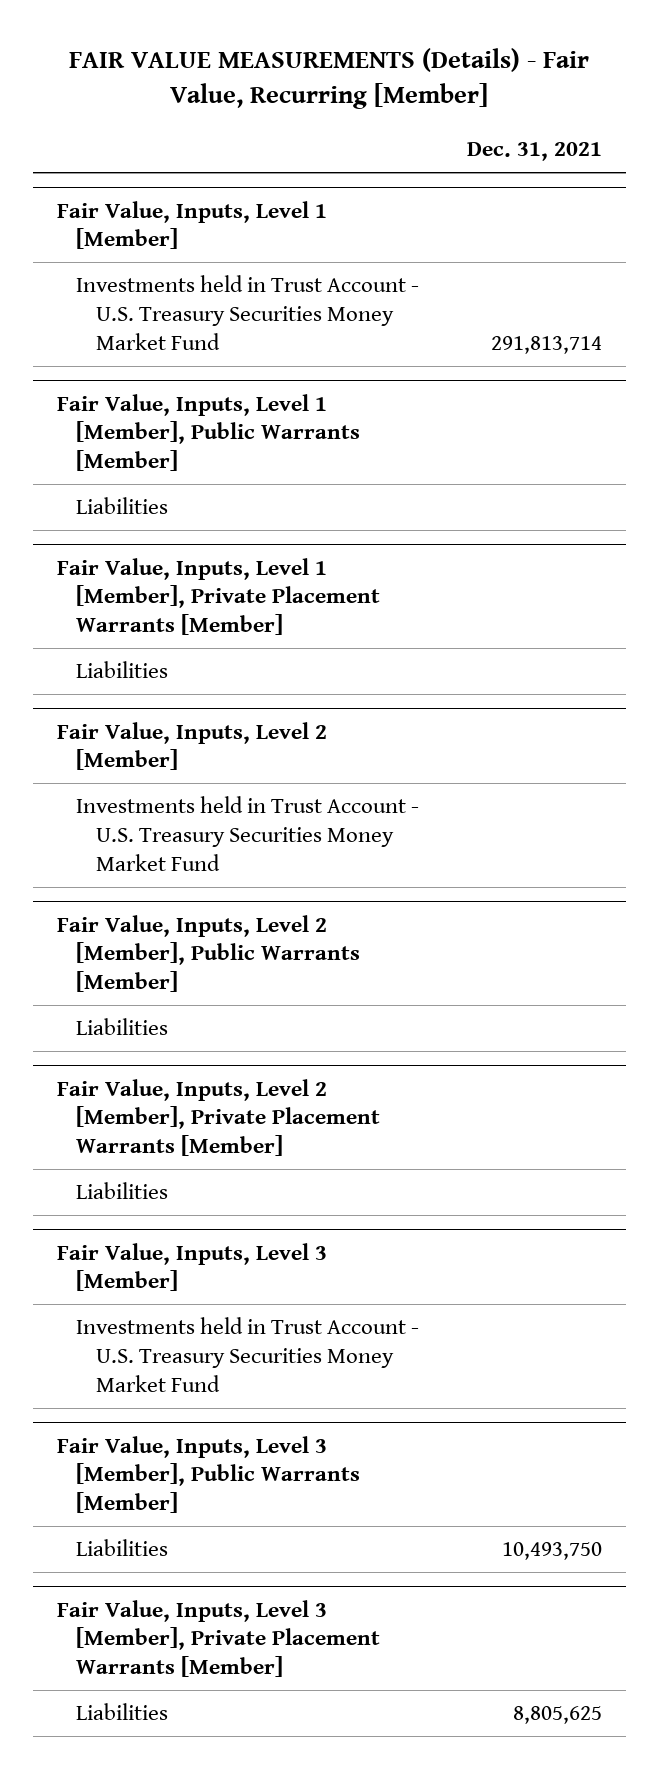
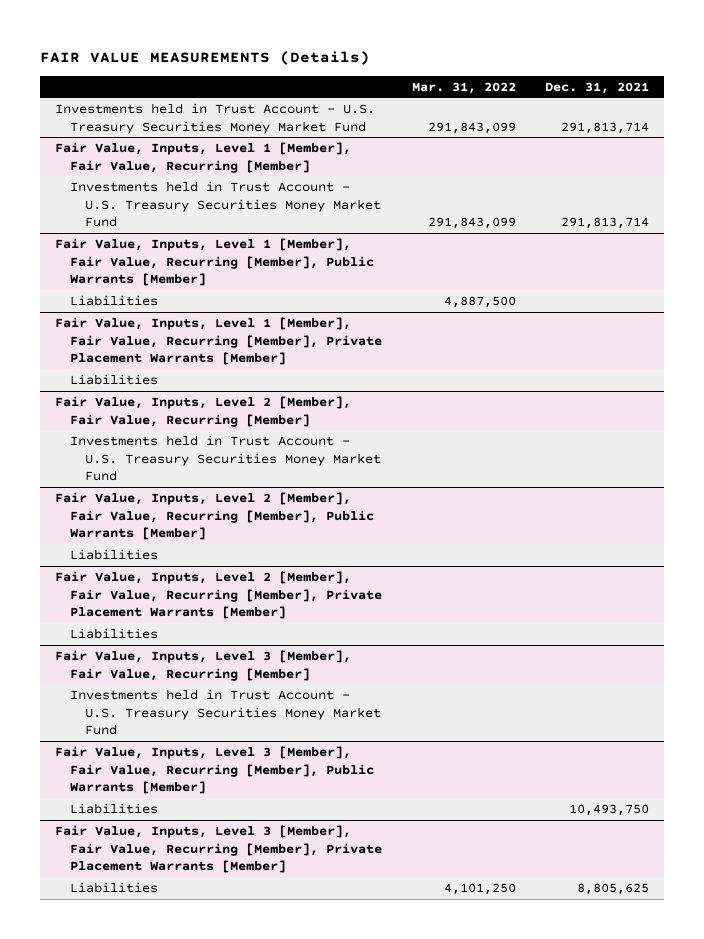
- FAIR VALUE MEASUREMENTS (Details) - Fair Value, Recurring [Member]
+ FAIR VALUE MEASUREMENTS (Details)
- | Dec. 31, 2021
+ | Mar. 31, 2022 | Dec. 31, 2021
- Fair Value, Inputs, Level 1 [Member]
- Fair Value, Inputs, Level 1 [Member], Public Warrants [Member]
+ Fair Value, Inputs, Level 1 [Member], Fair Value, Recurring [Member]
+ Investments held in Trust Account - U.S. Treasury Securities Money Market Fund | 291,843,099 | 291,813,714
+ Fair Value, Inputs, Level 1 [Member], Fair Value, Recurring [Member], Public Warrants [Member]
- Fair Value, Inputs, Level 1 [Member], Private Placement Warrants [Member]
+ Fair Value, Inputs, Level 1 [Member], Fair Value, Recurring [Member], Private Placement Warrants [Member]
- Fair Value, Inputs, Level 2 [Member]
+ Fair Value, Inputs, Level 2 [Member], Fair Value, Recurring [Member]
- Fair Value, Inputs, Level 2 [Member], Public Warrants [Member]
+ Fair Value, Inputs, Level 2 [Member], Fair Value, Recurring [Member], Public Warrants [Member]
- Fair Value, Inputs, Level 2 [Member], Private Placement Warrants [Member]
+ Fair Value, Inputs, Level 2 [Member], Fair Value, Recurring [Member], Private Placement Warrants [Member]
- Fair Value, Inputs, Level 3 [Member]
+ Fair Value, Inputs, Level 3 [Member], Fair Value, Recurring [Member]
- Fair Value, Inputs, Level 3 [Member], Public Warrants [Member]
+ Fair Value, Inputs, Level 3 [Member], Fair Value, Recurring [Member], Public Warrants [Member]
- Fair Value, Inputs, Level 3 [Member], Private Placement Warrants [Member]
+ Fair Value, Inputs, Level 3 [Member], Fair Value, Recurring [Member], Private Placement Warrants [Member]

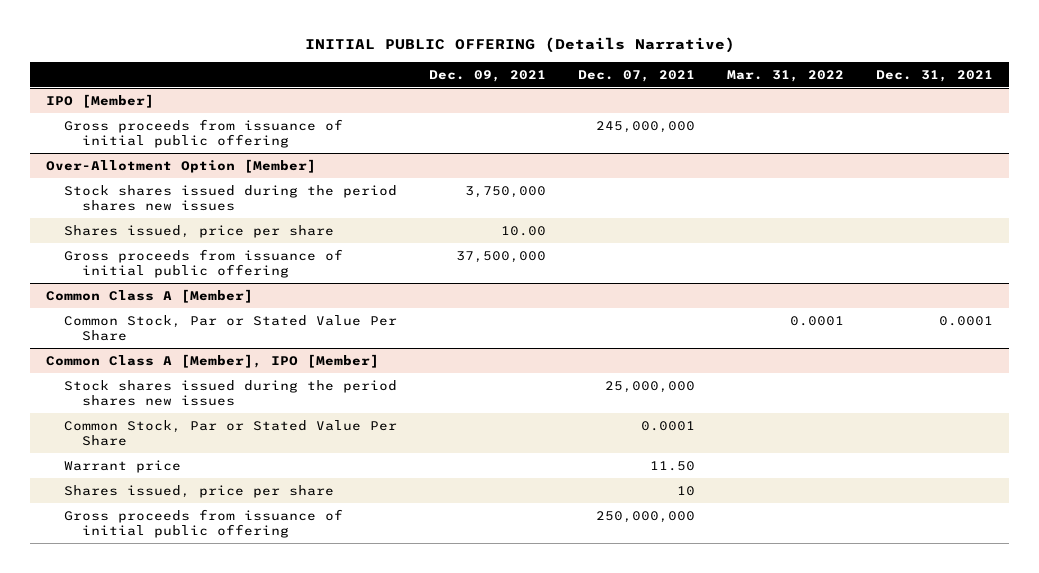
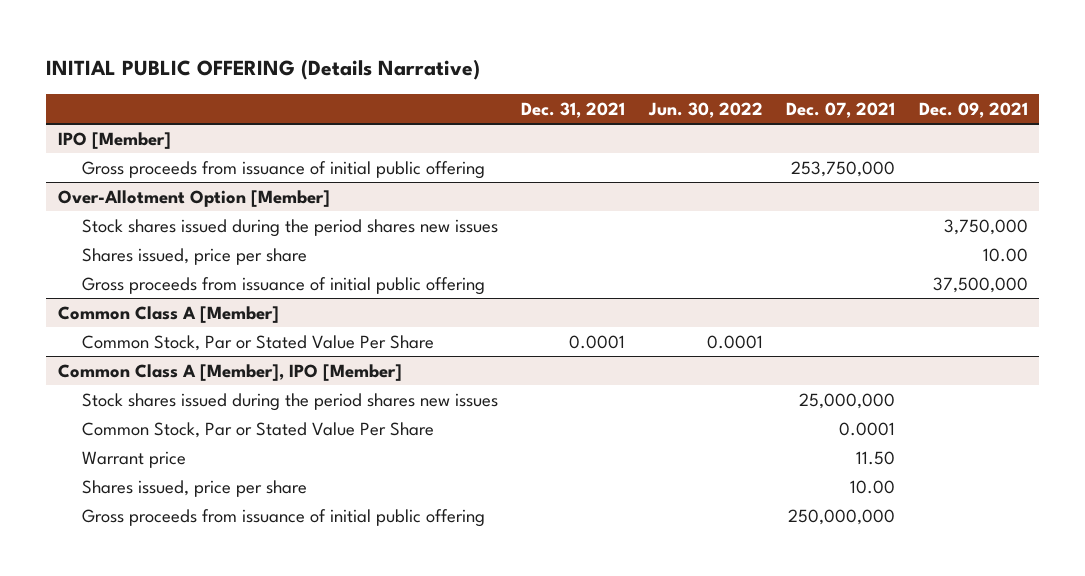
- | Dec. 09, 2021 | Dec. 07, 2021 | Mar. 31, 2022 | Dec. 31, 2021
+ | Dec. 31, 2021 | Jun. 30, 2022 | Dec. 07, 2021 | Dec. 09, 2021
@ IPO [Member]
- Gross proceeds from issuance of initial public offering | | 245,000,000 | |
+ Gross proceeds from issuance of initial public offering | | | 253,750,000 |
@ Common Class A [Member], IPO [Member]
- Shares issued, price per share | | 10 | |
+ Shares issued, price per share | | | 10.00 |

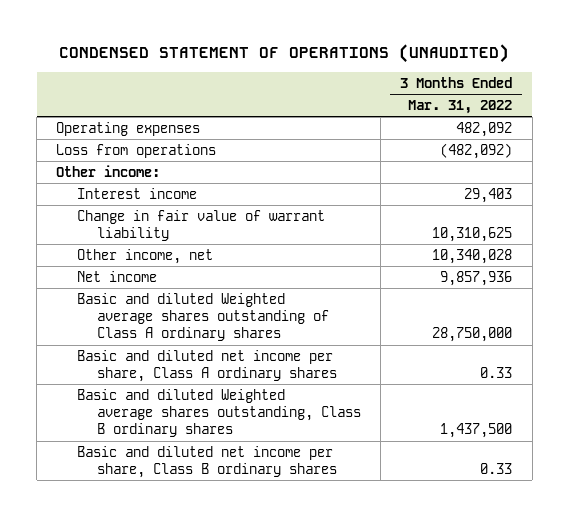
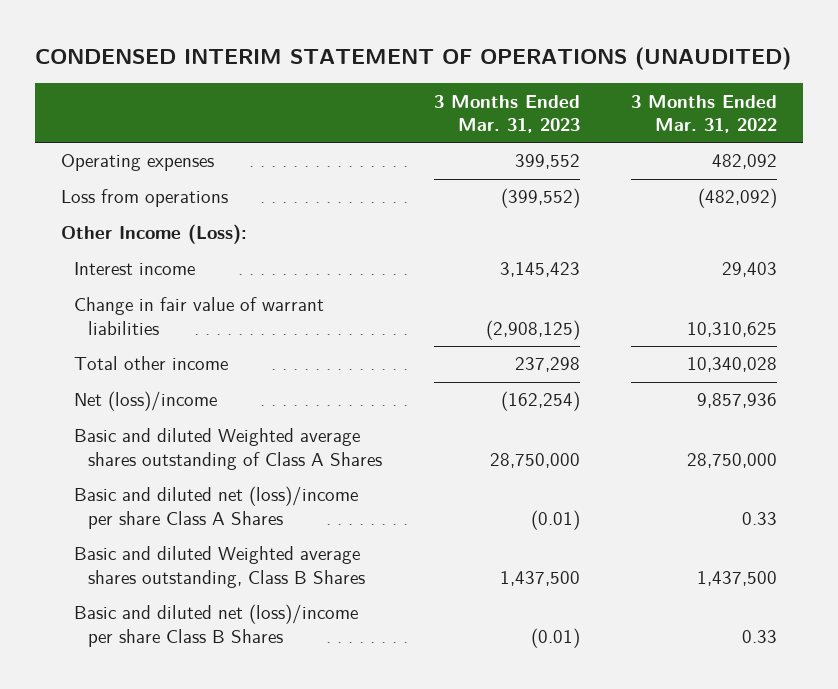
- CONDENSED STATEMENT OF OPERATIONS (UNAUDITED)
+ CONDENSED INTERIM STATEMENT OF OPERATIONS (UNAUDITED)
- | 3 Months Ended Mar. 31, 2022
+ | 3 Months Ended Mar. 31, 2023 | 3 Months Ended Mar. 31, 2022
- Other income:
+ Other Income (Loss):
- Change in fair value of warrant liability | 10,310,625
- Other income, net | 10,340,028
- Net income | 9,857,936
- Basic and diluted Weighted average shares outstanding of Class A ordinary shares | 28,750,000
- Basic and diluted net income per share, Class A ordinary shares | 0.33
- Basic and diluted Weighted average shares outstanding, Class B ordinary shares | 1,437,500
- Basic and diluted net income per share, Class B ordinary shares | 0.33
+ Change in fair value of warrant liabilities | (2,908,125) | 10,310,625
+ Total other income | 237,298 | 10,340,028
+ Net (loss)/income | (162,254) | 9,857,936
+ Basic and diluted Weighted average shares outstanding of Class A Shares | 28,750,000 | 28,750,000
+ Basic and diluted net (loss)/income per share Class A Shares | (0.01) | 0.33
+ Basic and diluted Weighted average shares outstanding, Class B Shares | 1,437,500 | 1,437,500
+ Basic and diluted net (loss)/income per share Class B Shares | (0.01) | 0.33

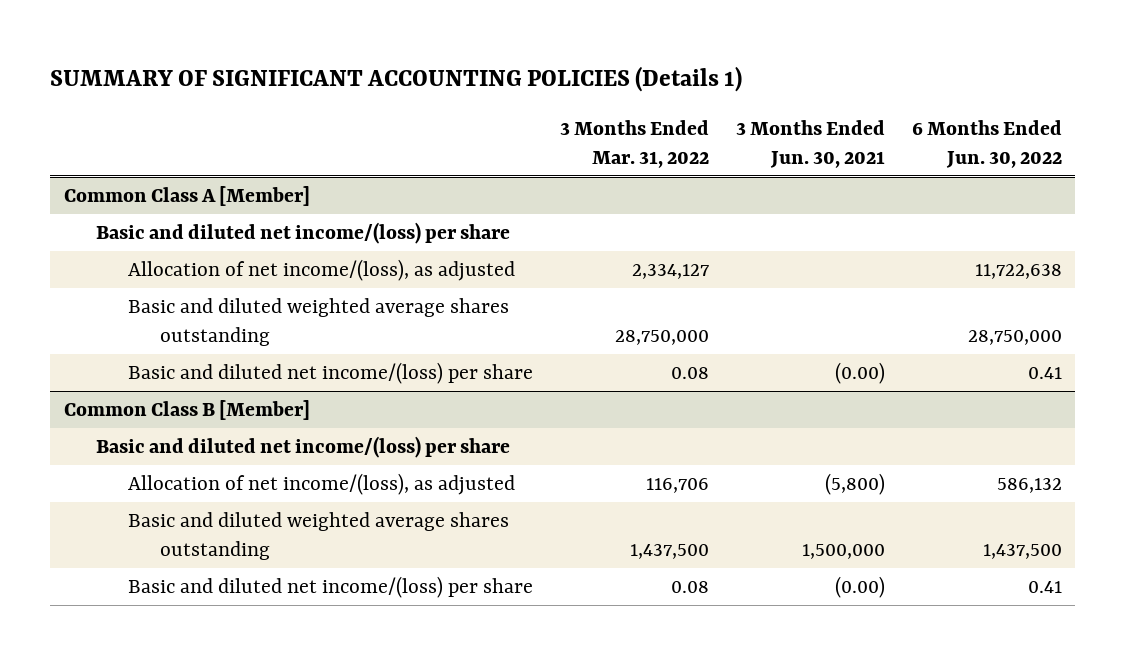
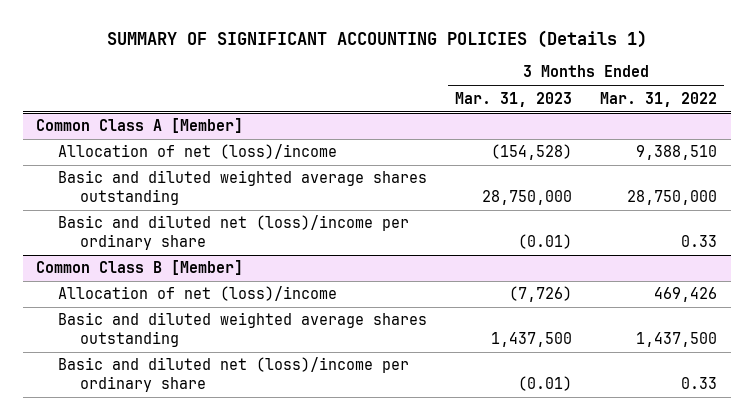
- | 3 Months Ended Mar. 31, 2022 | 3 Months Ended Jun. 30, 2021 | 6 Months Ended Jun. 30, 2022
+ | 3 Months Ended Mar. 31, 2023 | 3 Months Ended Mar. 31, 2022
@ Common Class A [Member]
- Basic and diluted net income/(loss) per share
- Allocation of net income/(loss), as adjusted | 2,334,127 | | 11,722,638
+ Allocation of net (loss)/income | (154,528) | 9,388,510
- Basic and diluted net income/(loss) per share | 0.08 | (0.00) | 0.41
+ Basic and diluted net (loss)/income per ordinary share | (0.01) | 0.33
@ Common Class B [Member]
- Basic and diluted net income/(loss) per share
- Allocation of net income/(loss), as adjusted | 116,706 | (5,800) | 586,132
+ Allocation of net (loss)/income | (7,726) | 469,426
- Basic and diluted net income/(loss) per share | 0.08 | (0.00) | 0.41
+ Basic and diluted net (loss)/income per ordinary share | (0.01) | 0.33

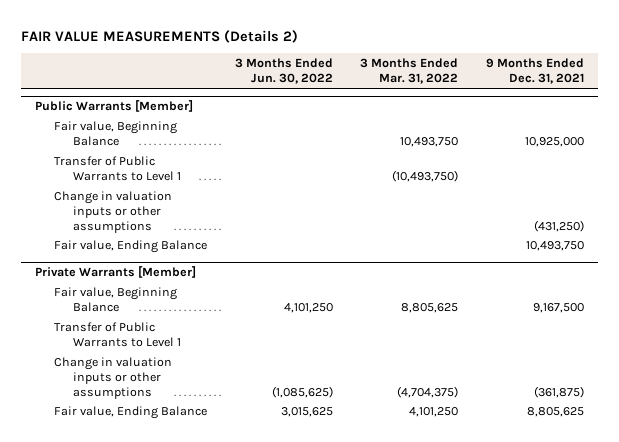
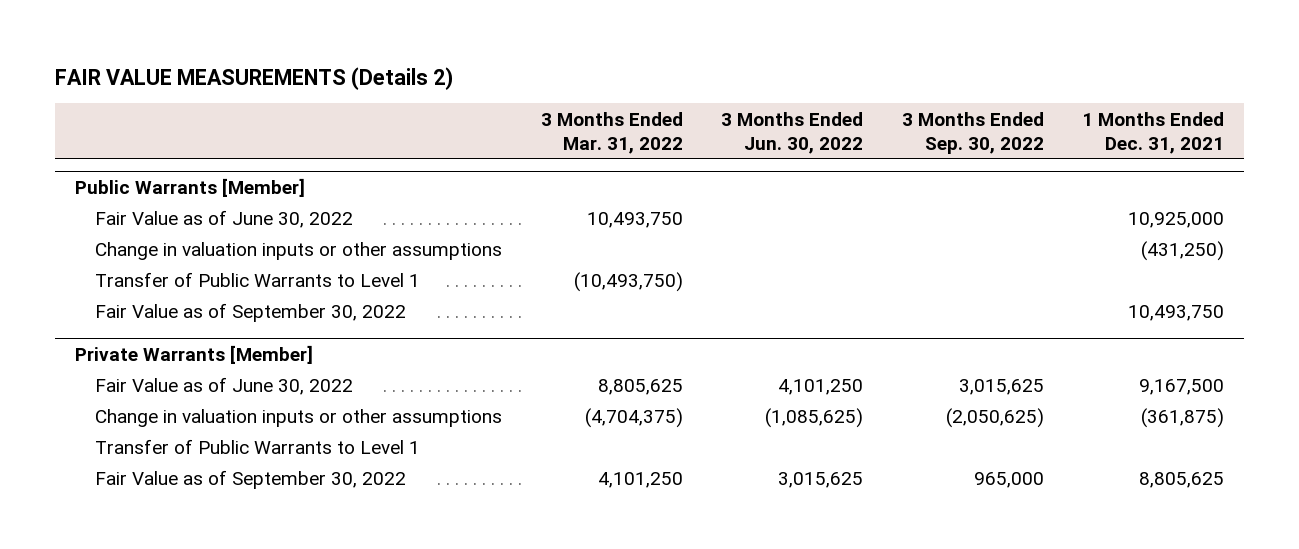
- | 3 Months Ended Jun. 30, 2022 | 3 Months Ended Mar. 31, 2022 | 9 Months Ended Dec. 31, 2021
+ | 3 Months Ended Mar. 31, 2022 | 3 Months Ended Jun. 30, 2022 | 3 Months Ended Sep. 30, 2022 | 1 Months Ended Dec. 31, 2021
@ Public Warrants [Member]
- Fair value, Beginning Balance | | 10,493,750 | 10,925,000
+ Fair Value as of June 30, 2022 | 10,493,750 | | | 10,925,000
- Fair value, Ending Balance | | | 10,493,750
moved down: Transfer of Public Warrants to Level 1 | (10,493,750) | | |
+ Fair Value as of September 30, 2022 | | | | 10,493,750
@ Private Warrants [Member]
- Fair value, Beginning Balance | 4,101,250 | 8,805,625 | 9,167,500
+ Fair Value as of June 30, 2022 | 8,805,625 | 4,101,250 | 3,015,625 | 9,167,500
- Fair value, Ending Balance | 3,015,625 | 4,101,250 | 8,805,625
moved down: Transfer of Public Warrants to Level 1
+ Fair Value as of September 30, 2022 | 4,101,250 | 3,015,625 | 965,000 | 8,805,625

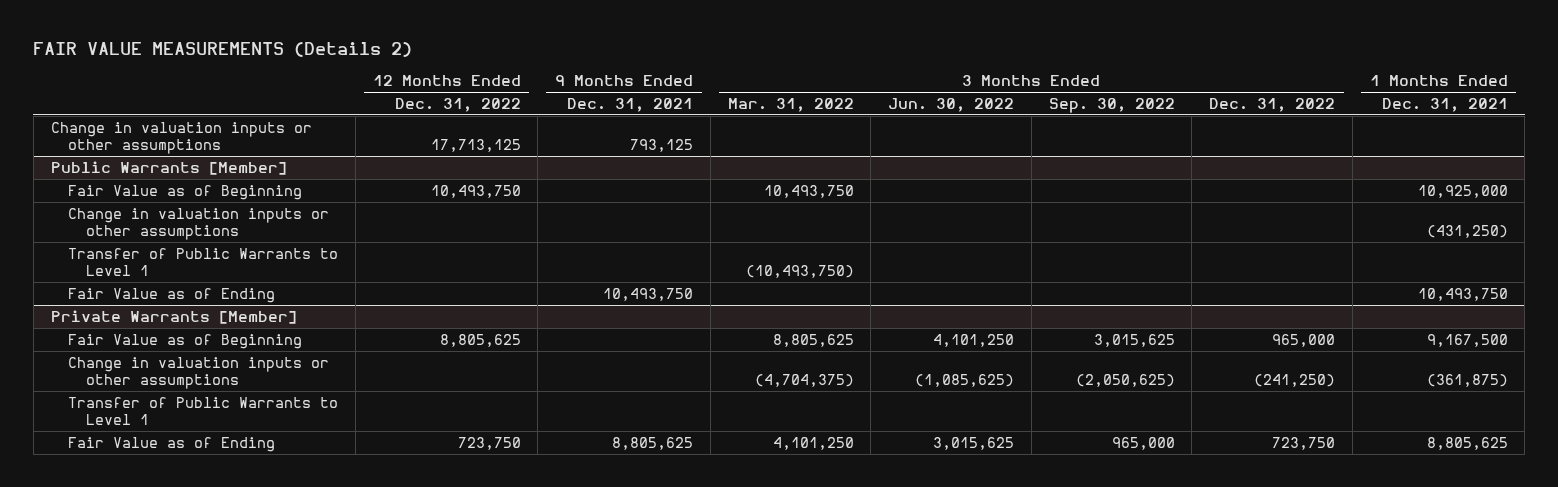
- | 3 Months Ended Mar. 31, 2022 | 3 Months Ended Jun. 30, 2022 | 3 Months Ended Sep. 30, 2022 | 1 Months Ended Dec. 31, 2021
+ | 12 Months Ended Dec. 31, 2022 | 9 Months Ended Dec. 31, 2021 | 3 Months Ended Mar. 31, 2022 | 3 Months Ended Jun. 30, 2022 | 3 Months Ended Sep. 30, 2022 | 3 Months Ended Dec. 31, 2022 | 1 Months Ended Dec. 31, 2021
+ Change in valuation inputs or other assumptions | 17,713,125 | 793,125 | | | | |
@ Public Warrants [Member]
- Fair Value as of June 30, 2022 | 10,493,750 | | | 10,925,000
+ Fair Value as of Beginning | 10,493,750 | | 10,493,750 | | | | 10,925,000
- Fair Value as of September 30, 2022 | | | | 10,493,750
+ Fair Value as of Ending | | 10,493,750 | | | | | 10,493,750
@ Private Warrants [Member]
- Fair Value as of June 30, 2022 | 8,805,625 | 4,101,250 | 3,015,625 | 9,167,500
+ Fair Value as of Beginning | 8,805,625 | | 8,805,625 | 4,101,250 | 3,015,625 | 965,000 | 9,167,500
- Fair Value as of September 30, 2022 | 4,101,250 | 3,015,625 | 965,000 | 8,805,625
+ Fair Value as of Ending | 723,750 | 8,805,625 | 4,101,250 | 3,015,625 | 965,000 | 723,750 | 8,805,625

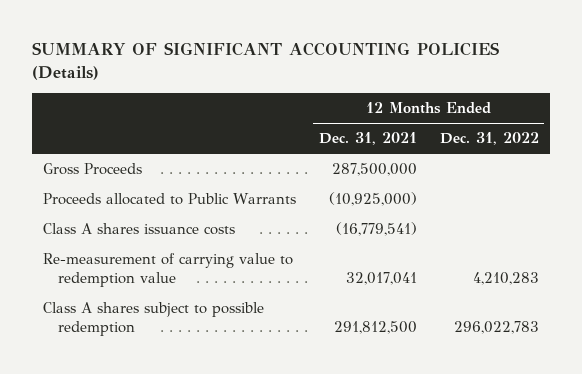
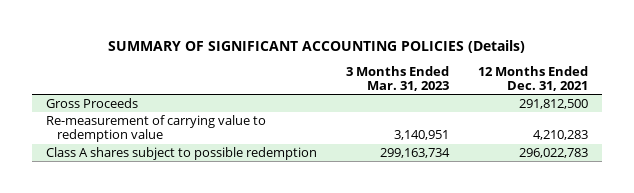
- | 12 Months Ended Dec. 31, 2021 | 12 Months Ended Dec. 31, 2022
+ | 3 Months Ended Mar. 31, 2023 | 12 Months Ended Dec. 31, 2021
- Gross Proceeds | 287,500,000 |
- Proceeds allocated to Public Warrants | (10,925,000) |
- Class A shares issuance costs | (16,779,541) |
- Re-measurement of carrying value to redemption value | 32,017,041 | 4,210,283
- Class A shares subject to possible redemption | 291,812,500 | 296,022,783
+ Gross Proceeds | | 291,812,500
+ Re-measurement of carrying value to redemption value | 3,140,951 | 4,210,283
+ Class A shares subject to possible redemption | 299,163,734 | 296,022,783

